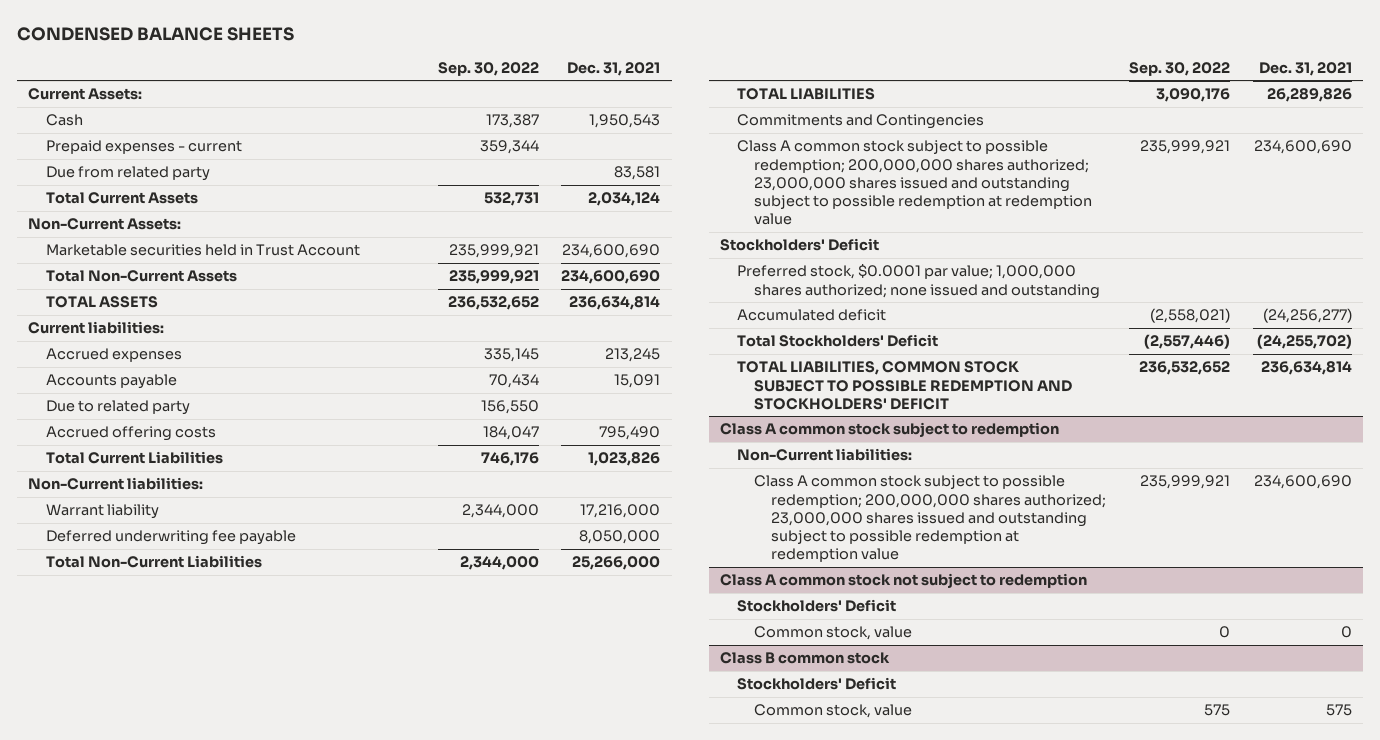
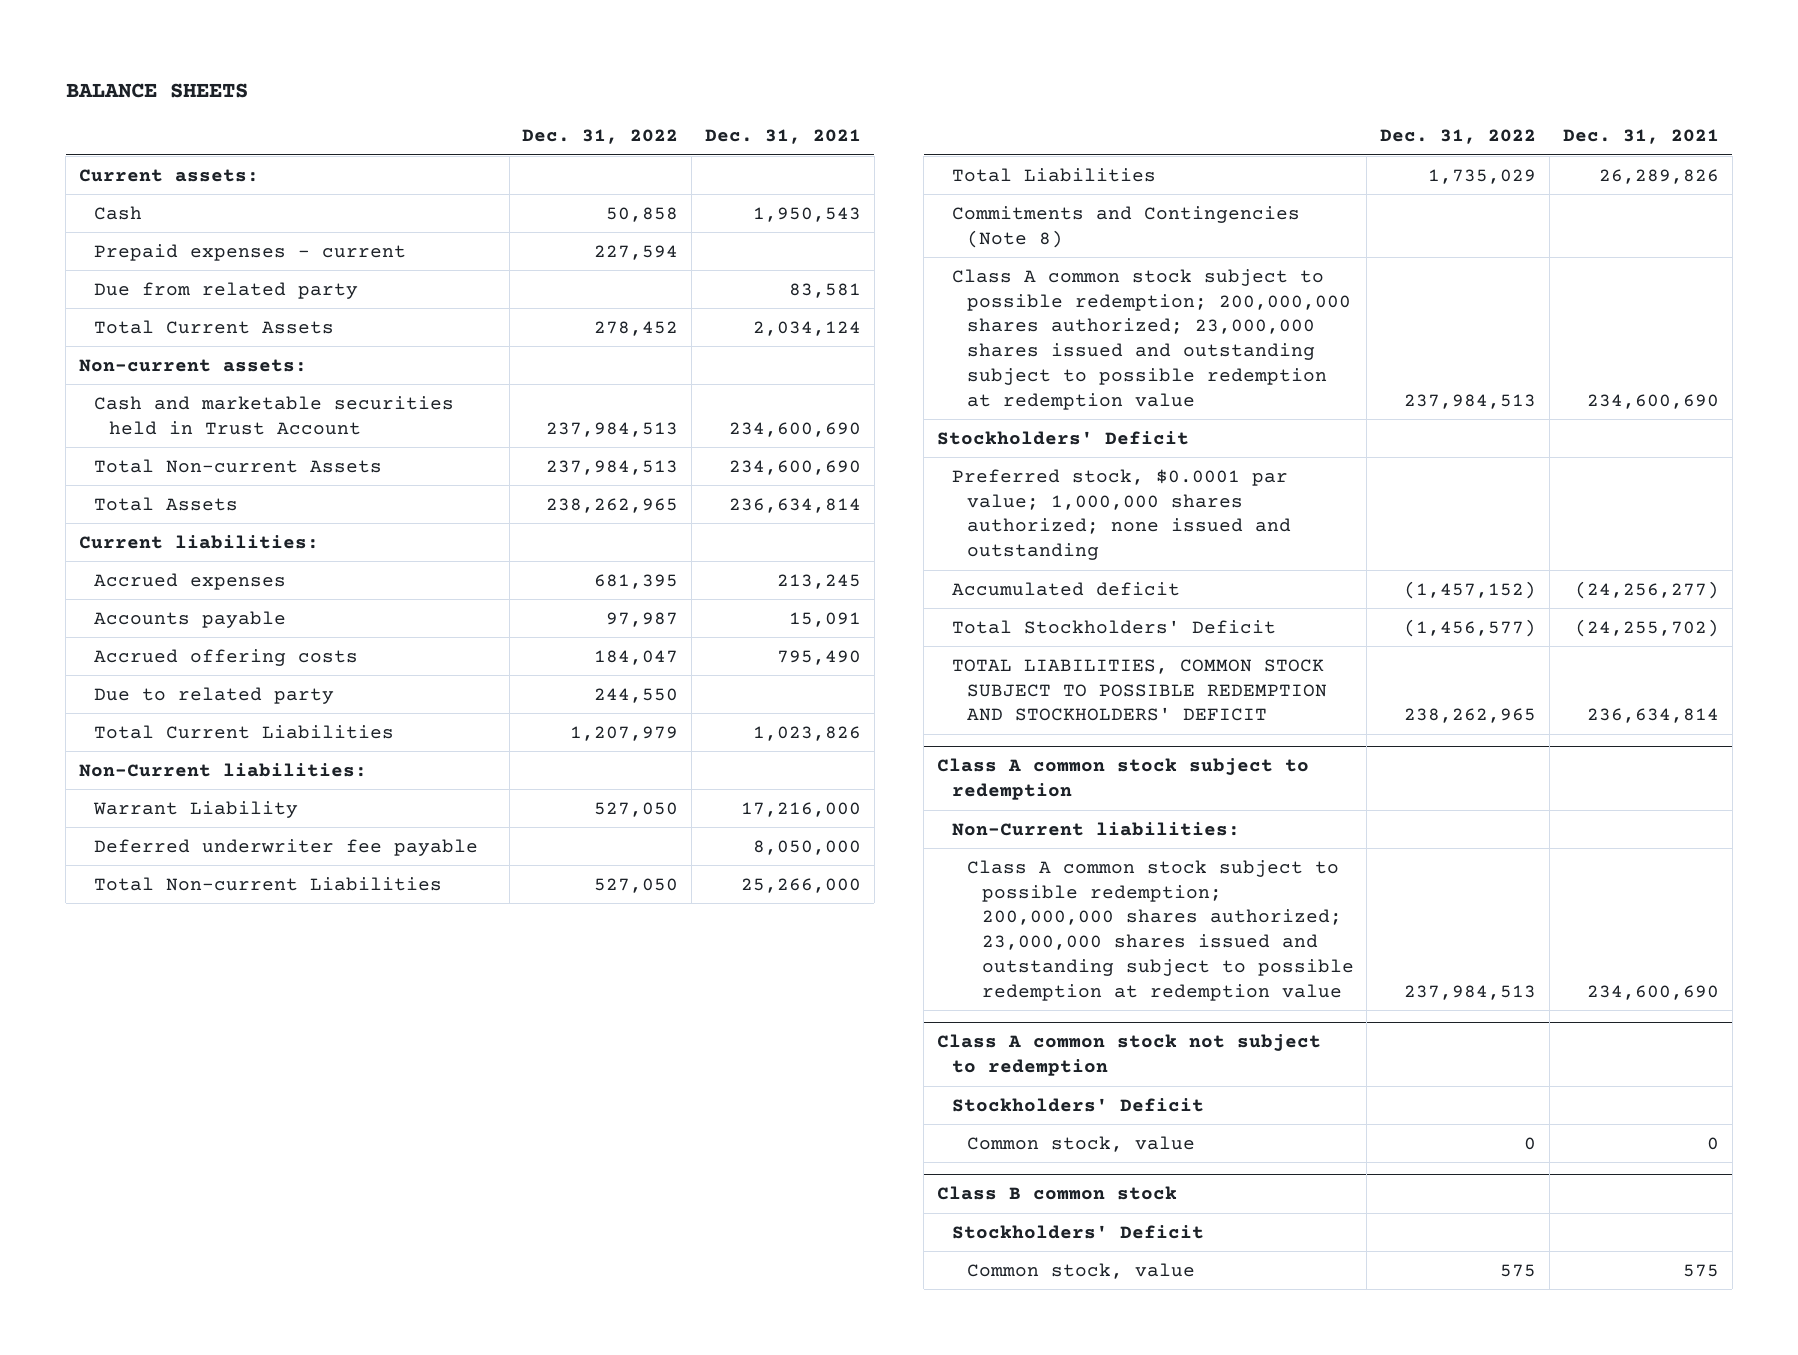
- CONDENSED BALANCE SHEETS
+ BALANCE SHEETS
- | Sep. 30, 2022 | Dec. 31, 2021
+ | Dec. 31, 2022 | Dec. 31, 2021
- Current Assets:
+ Current assets:
- Non-Current Assets:
- Marketable securities held in Trust Account | 235,999,921 | 234,600,690
- Total Non-Current Assets | 235,999,921 | 234,600,690
- TOTAL ASSETS | 236,532,652 | 236,634,814
+ Non-current assets:
+ Cash and marketable securities held in Trust Account | 237,984,513 | 234,600,690
+ Total Non-current Assets | 237,984,513 | 234,600,690
+ Total Assets | 238,262,965 | 236,634,814
moved down: Due to related party | 244,550 |
- Warrant liability | 2,344,000 | 17,216,000
- Deferred underwriting fee payable | | 8,050,000
- Total Non-Current Liabilities | 2,344,000 | 25,266,000
- TOTAL LIABILITIES | 3,090,176 | 26,289,826
- Commitments and Contingencies
+ Warrant Liability | 527,050 | 17,216,000
+ Deferred underwriter fee payable | | 8,050,000
+ Total Non-current Liabilities | 527,050 | 25,266,000
+ Total Liabilities | 1,735,029 | 26,289,826
+ Commitments and Contingencies (Note 8)

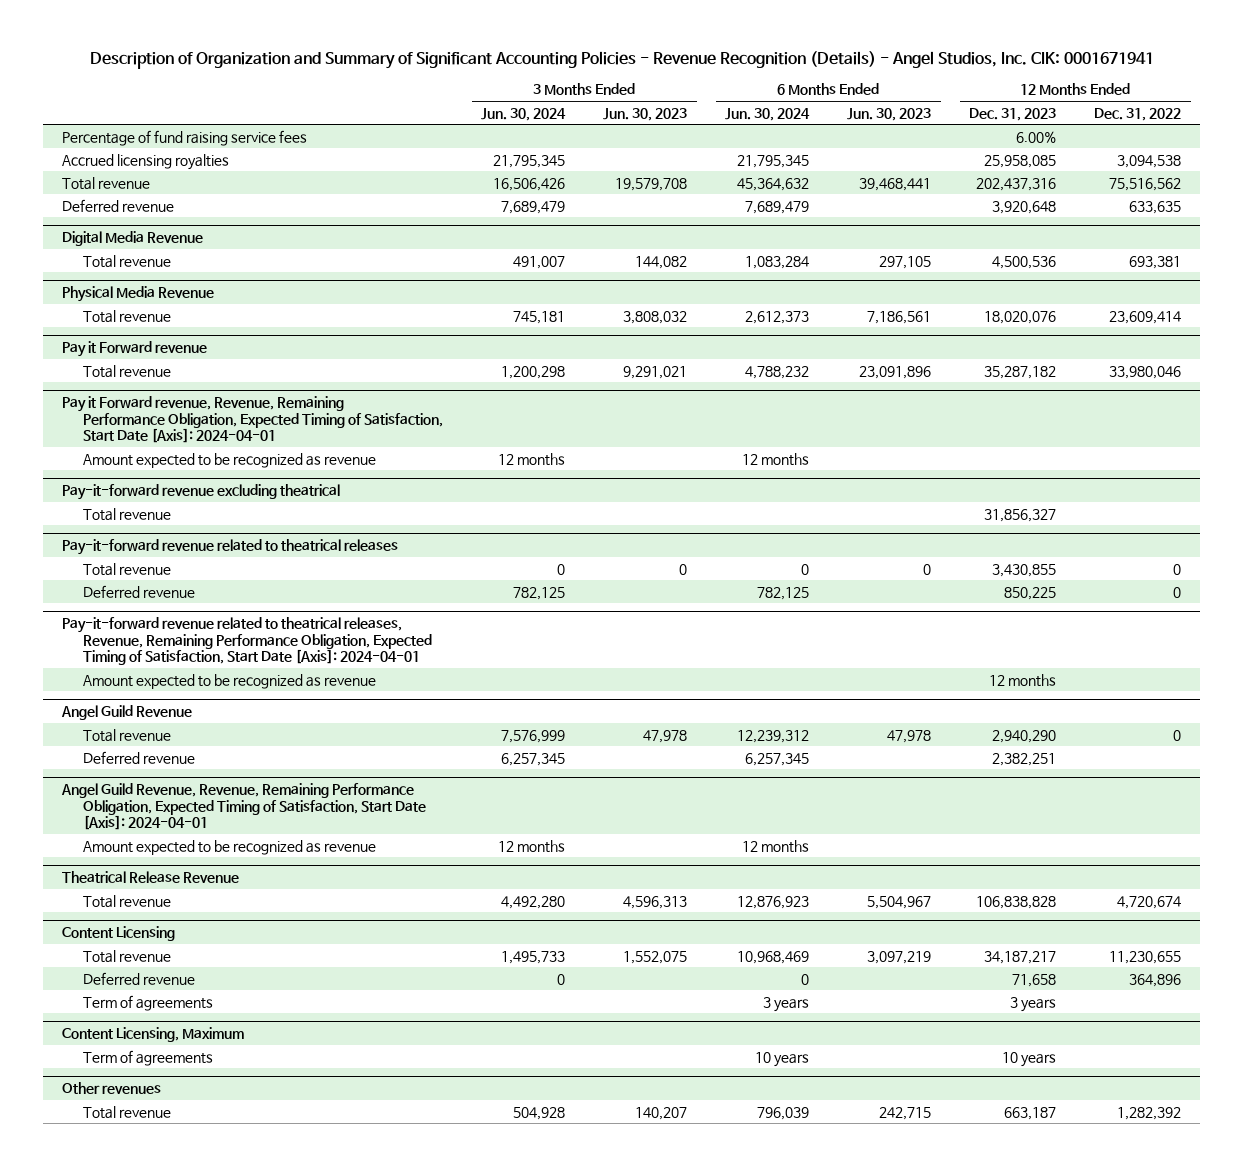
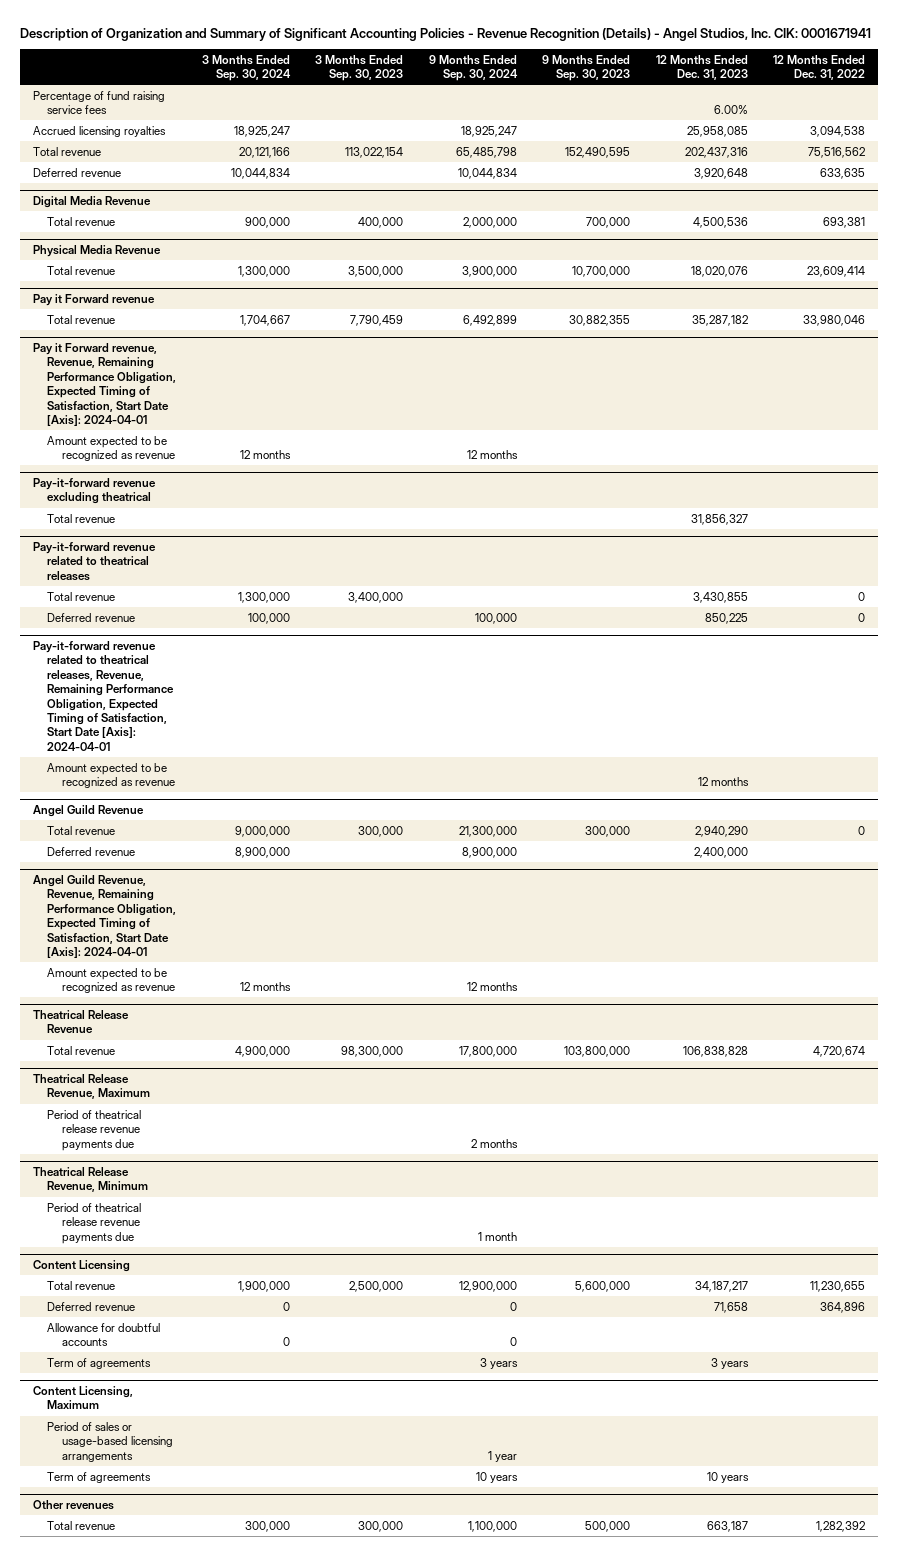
- | 3 Months Ended Jun. 30, 2024 | 3 Months Ended Jun. 30, 2023 | 6 Months Ended Jun. 30, 2024 | 6 Months Ended Jun. 30, 2023 | 12 Months Ended Dec. 31, 2023 | 12 Months Ended Dec. 31, 2022
+ | 3 Months Ended Sep. 30, 2024 | 3 Months Ended Sep. 30, 2023 | 9 Months Ended Sep. 30, 2024 | 9 Months Ended Sep. 30, 2023 | 12 Months Ended Dec. 31, 2023 | 12 Months Ended Dec. 31, 2022
@ Angel Guild Revenue
- Deferred revenue | 6,257,345 | | 6,257,345 | | 2,382,251 |
+ Deferred revenue | 8,900,000 | | 8,900,000 | | 2,400,000 |
+ Theatrical Release Revenue, Maximum
+ Period of theatrical release revenue payments due | | | 2 months | | |
+ Theatrical Release Revenue, Minimum
+ Period of theatrical release revenue payments due | | | 1 month | | |
@ Content Licensing
+ Allowance for doubtful accounts | 0 | | 0 | | |
@ Content Licensing, Maximum
+ Period of sales or usage-based licensing arrangements | | | 1 year | | |

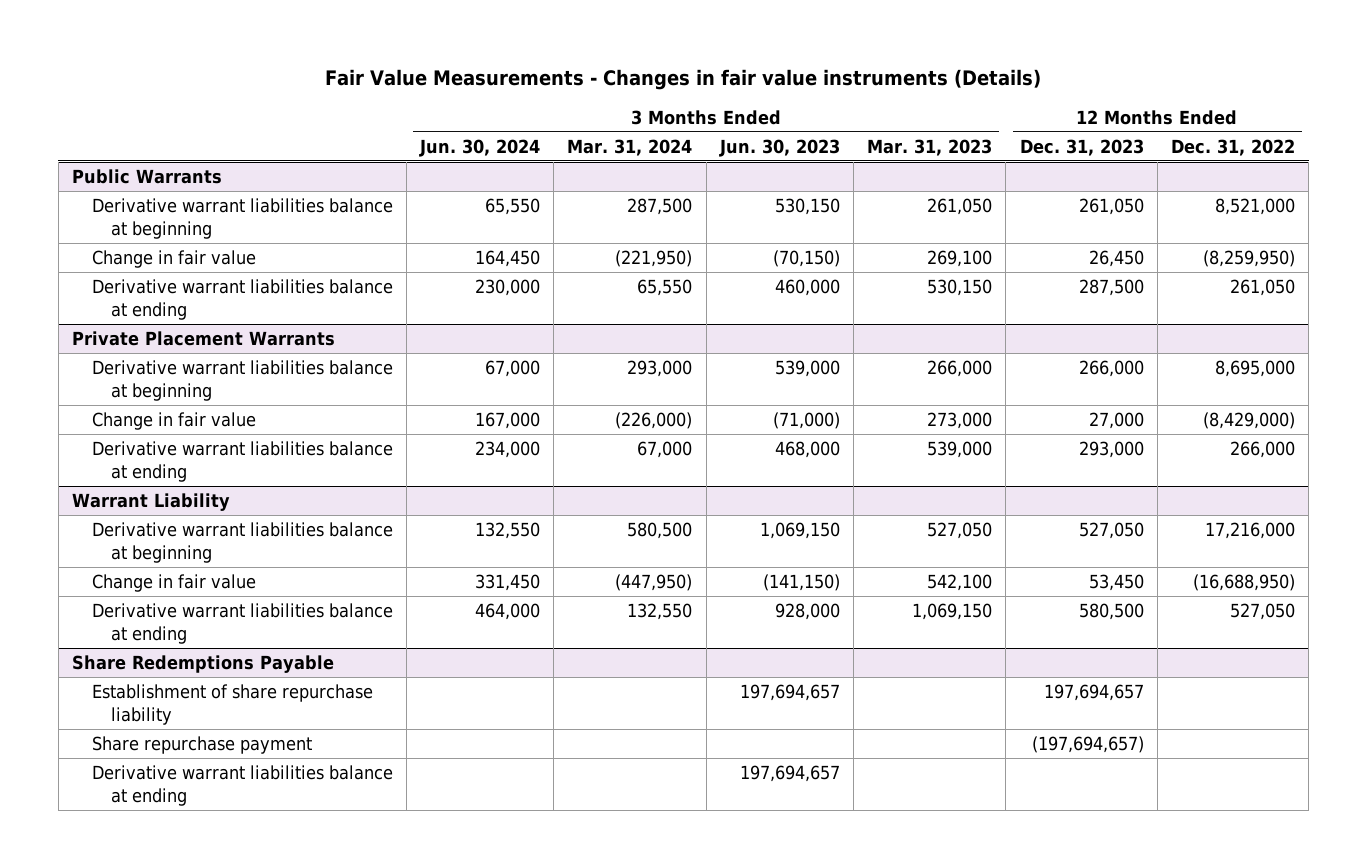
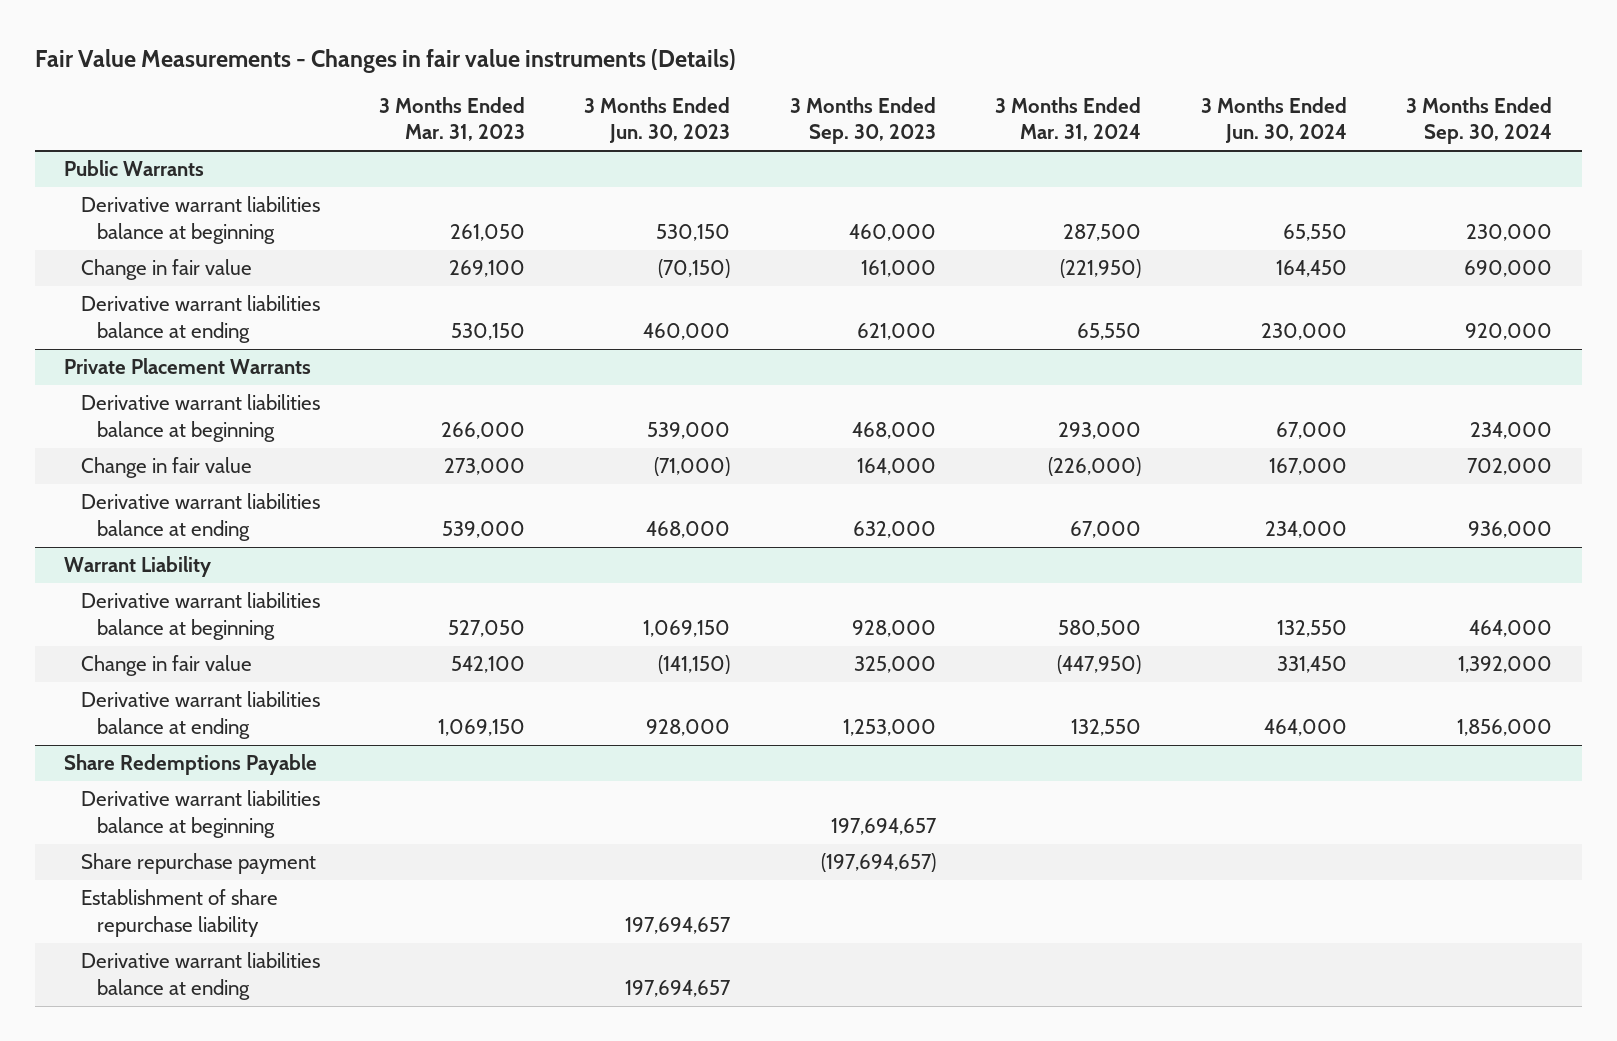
- | 3 Months Ended Jun. 30, 2024 | 3 Months Ended Mar. 31, 2024 | 3 Months Ended Jun. 30, 2023 | 3 Months Ended Mar. 31, 2023 | 12 Months Ended Dec. 31, 2023 | 12 Months Ended Dec. 31, 2022
+ | 3 Months Ended Mar. 31, 2023 | 3 Months Ended Jun. 30, 2023 | 3 Months Ended Sep. 30, 2023 | 3 Months Ended Mar. 31, 2024 | 3 Months Ended Jun. 30, 2024 | 3 Months Ended Sep. 30, 2024
@ Share Redemptions Payable
+ Derivative warrant liabilities balance at beginning | | | 197,694,657 | | |
moved down: Establishment of share repurchase liability | | 197,694,657 | | | |

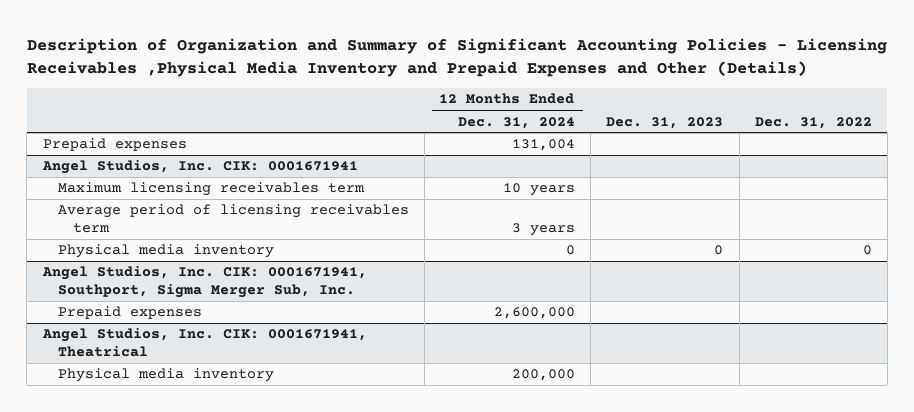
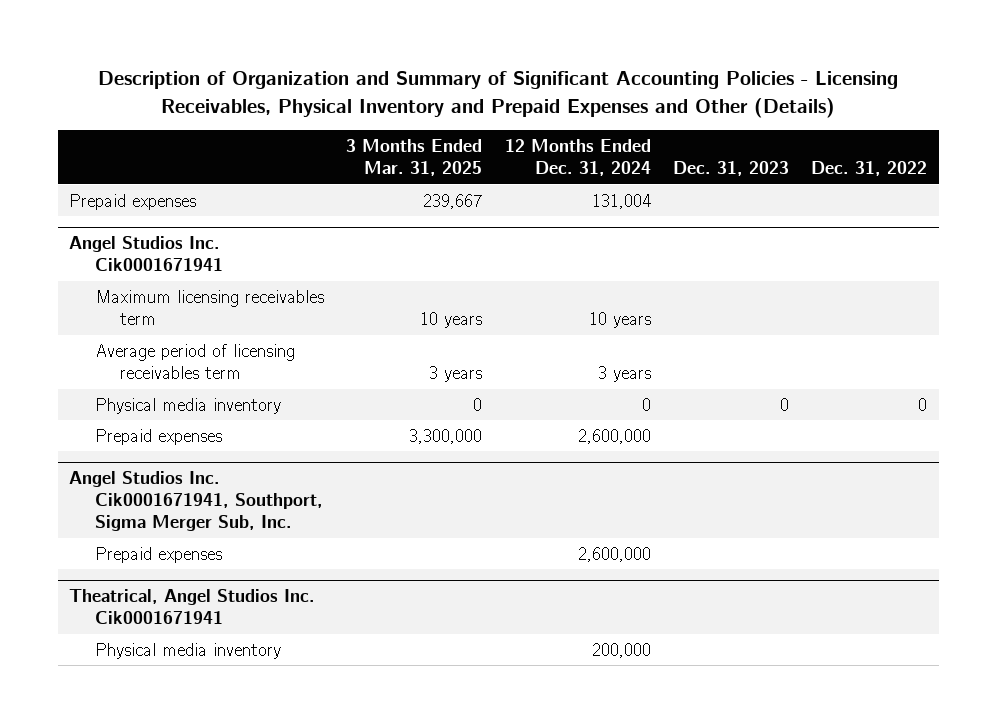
- Description of Organization and Summary of Significant Accounting Policies - Licensing Receivables ,Physical Media Inventory and Prepaid Expenses and Other (Details)
+ Description of Organization and Summary of Significant Accounting Policies - Licensing Receivables, Physical Inventory and Prepaid Expenses and Other (Details)
- | 12 Months Ended Dec. 31, 2024 | Dec. 31, 2023 | Dec. 31, 2022
+ | 3 Months Ended Mar. 31, 2025 | 12 Months Ended Dec. 31, 2024 | Dec. 31, 2023 | Dec. 31, 2022
- Angel Studios, Inc. CIK: 0001671941
+ Angel Studios Inc. Cik0001671941
- Angel Studios, Inc. CIK: 0001671941, Southport, Sigma Merger Sub, Inc.
- Angel Studios, Inc. CIK: 0001671941, Theatrical
+ Angel Studios Inc. Cik0001671941, Southport, Sigma Merger Sub, Inc.
+ Prepaid expenses | | 2,600,000 | |
+ Theatrical, Angel Studios Inc. Cik0001671941

